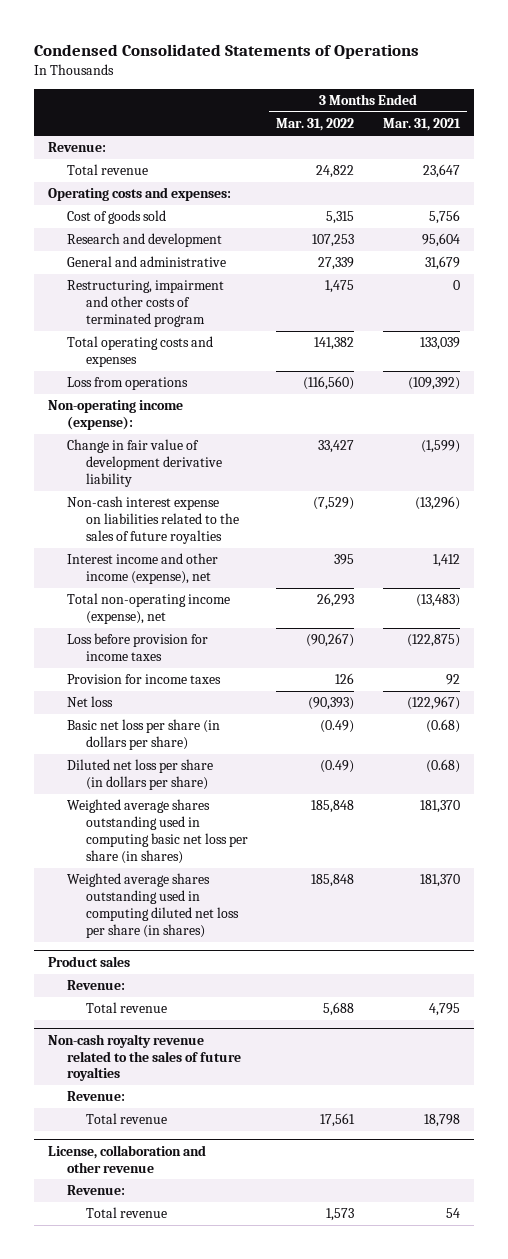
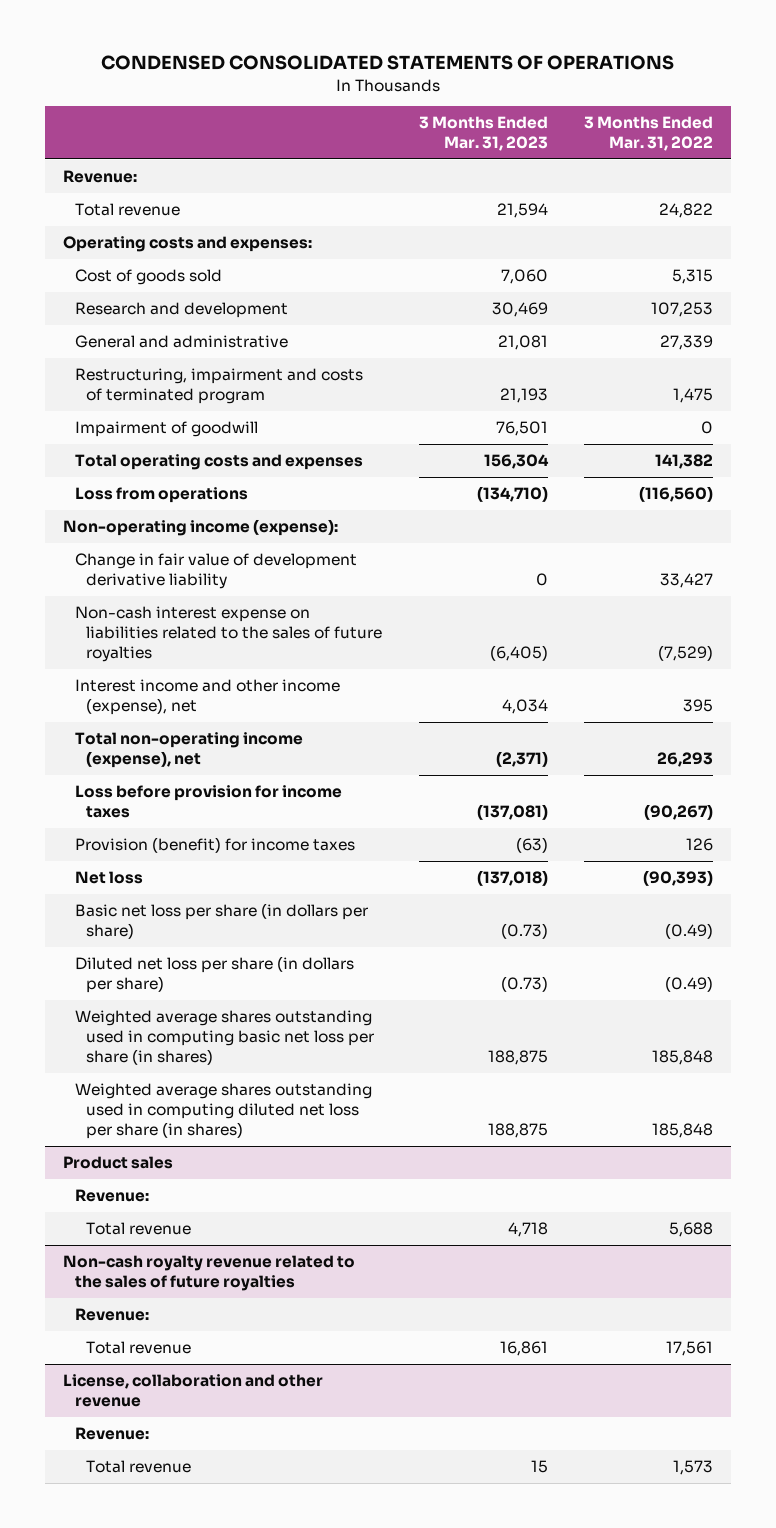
- Condensed Consolidated Statements of Operations
+ CONDENSED CONSOLIDATED STATEMENTS OF OPERATIONS
- | 3 Months Ended Mar. 31, 2022 | 3 Months Ended Mar. 31, 2021
+ | 3 Months Ended Mar. 31, 2023 | 3 Months Ended Mar. 31, 2022
- Restructuring, impairment and other costs of terminated program | 1,475 | 0
+ Restructuring, impairment and costs of terminated program | 21,193 | 1,475
+ Impairment of goodwill | 76,501 | 0
- Provision for income taxes | 126 | 92
+ Provision (benefit) for income taxes | (63) | 126

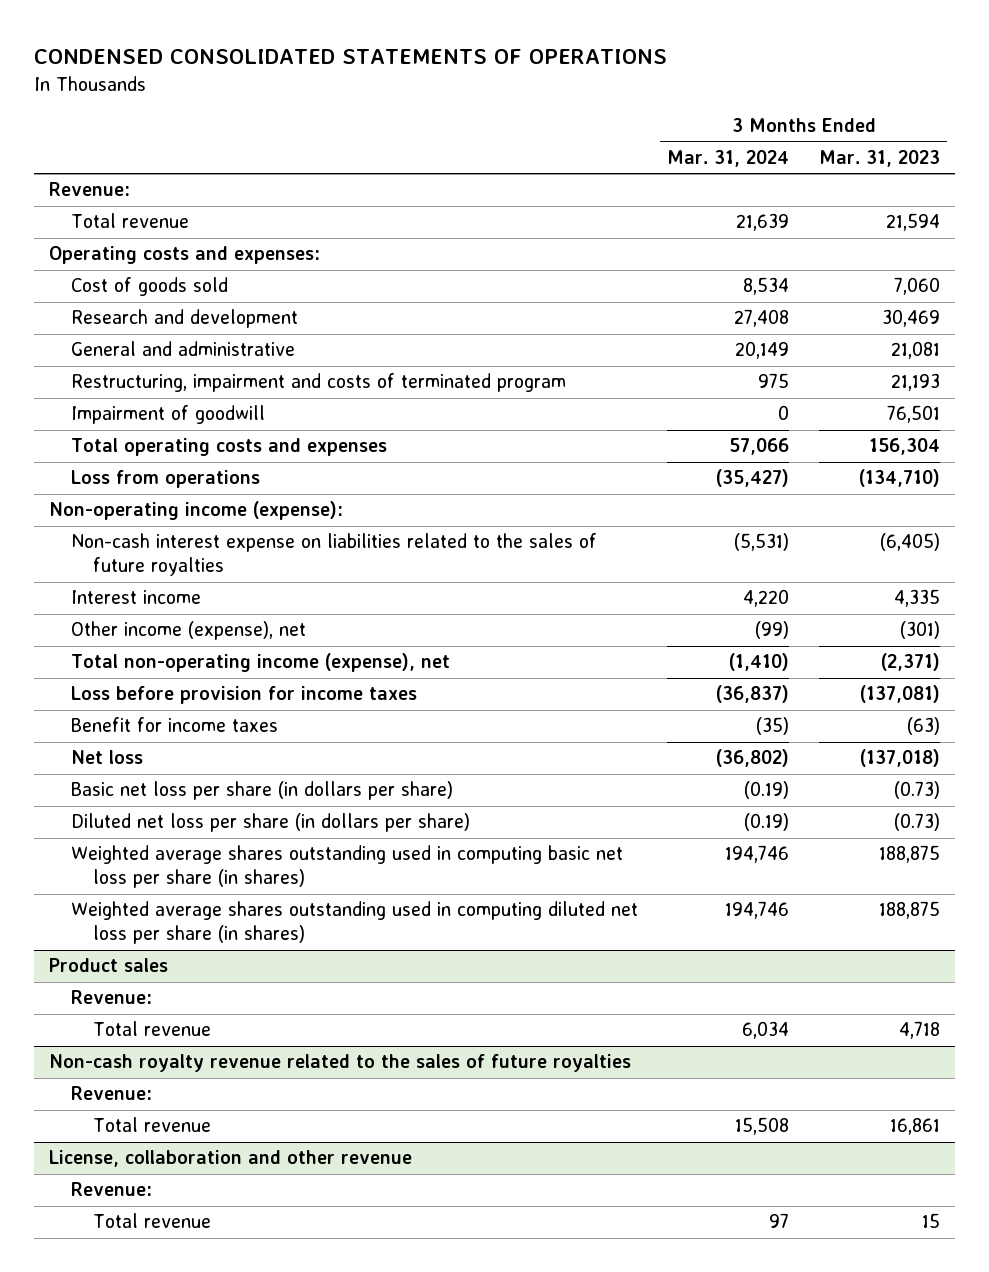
- | 3 Months Ended Mar. 31, 2023 | 3 Months Ended Mar. 31, 2022
+ | 3 Months Ended Mar. 31, 2024 | 3 Months Ended Mar. 31, 2023
- Change in fair value of development derivative liability | 0 | 33,427
- Interest income and other income (expense), net | 4,034 | 395
+ Interest income | 4,220 | 4,335
+ Other income (expense), net | (99) | (301)
- Provision (benefit) for income taxes | (63) | 126
+ Benefit for income taxes | (35) | (63)

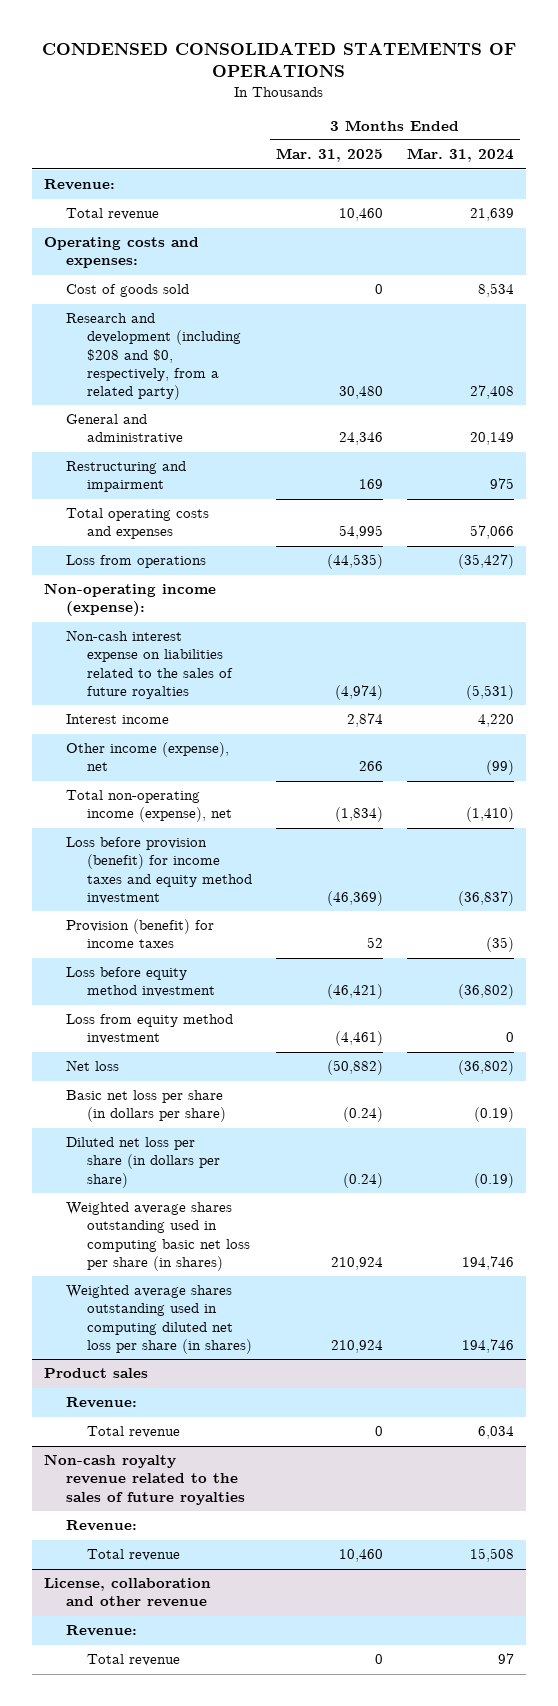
- | 3 Months Ended Mar. 31, 2024 | 3 Months Ended Mar. 31, 2023
+ | 3 Months Ended Mar. 31, 2025 | 3 Months Ended Mar. 31, 2024
- Research and development | 27,408 | 30,469
+ Research and development (including $208 and $0, respectively, from a related party) | 30,480 | 27,408
- Restructuring, impairment and costs of terminated program | 975 | 21,193
- Impairment of goodwill | 0 | 76,501
+ Restructuring and impairment | 169 | 975
- Loss before provision for income taxes | (36,837) | (137,081)
- Benefit for income taxes | (35) | (63)
+ Loss before provision (benefit) for income taxes and equity method investment | (46,369) | (36,837)
+ Provision (benefit) for income taxes | 52 | (35)
+ Loss before equity method investment | (46,421) | (36,802)
+ Loss from equity method investment | (4,461) | 0

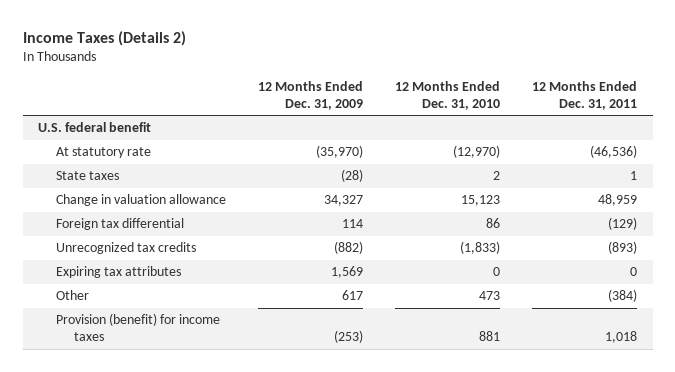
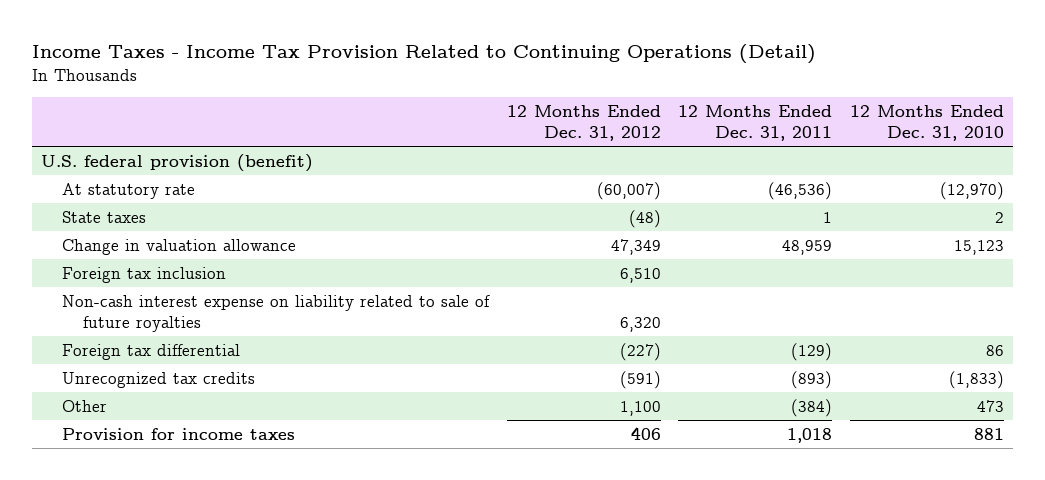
- Income Taxes (Details 2)
+ Income Taxes - Income Tax Provision Related to Continuing Operations (Detail)
- | 12 Months Ended Dec. 31, 2009 | 12 Months Ended Dec. 31, 2010 | 12 Months Ended Dec. 31, 2011
+ | 12 Months Ended Dec. 31, 2012 | 12 Months Ended Dec. 31, 2011 | 12 Months Ended Dec. 31, 2010
- U.S. federal benefit
+ U.S. federal provision (benefit)
+ Foreign tax inclusion | 6,510 | |
+ Non-cash interest expense on liability related to sale of future royalties | 6,320 | |
- Expiring tax attributes | 1,569 | 0 | 0
- Provision (benefit) for income taxes | (253) | 881 | 1,018
+ Provision for income taxes | 406 | 1,018 | 881

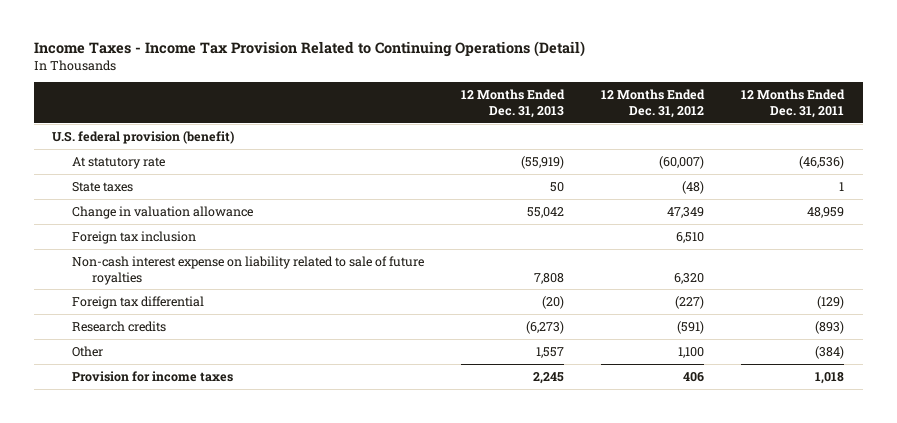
- | 12 Months Ended Dec. 31, 2012 | 12 Months Ended Dec. 31, 2011 | 12 Months Ended Dec. 31, 2010
+ | 12 Months Ended Dec. 31, 2013 | 12 Months Ended Dec. 31, 2012 | 12 Months Ended Dec. 31, 2011
- Unrecognized tax credits | (591) | (893) | (1,833)
+ Research credits | (6,273) | (591) | (893)

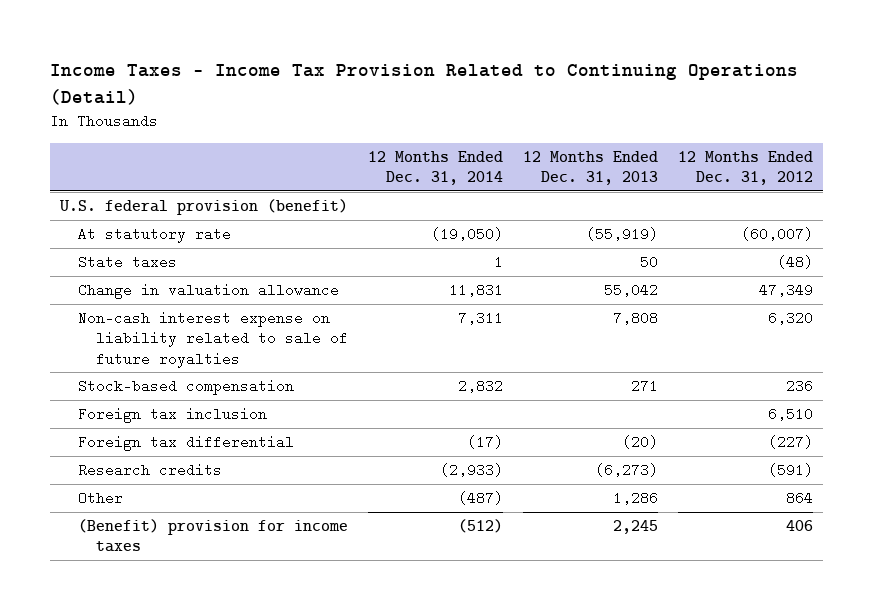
- | 12 Months Ended Dec. 31, 2013 | 12 Months Ended Dec. 31, 2012 | 12 Months Ended Dec. 31, 2011
+ | 12 Months Ended Dec. 31, 2014 | 12 Months Ended Dec. 31, 2013 | 12 Months Ended Dec. 31, 2012
+ Stock-based compensation | 2,832 | 271 | 236
moved down: Foreign tax inclusion | | | 6,510
- Other | 1,557 | 1,100 | (384)
- Provision for income taxes | 2,245 | 406 | 1,018
+ Other | (487) | 1,286 | 864
+ (Benefit) provision for income taxes | (512) | 2,245 | 406

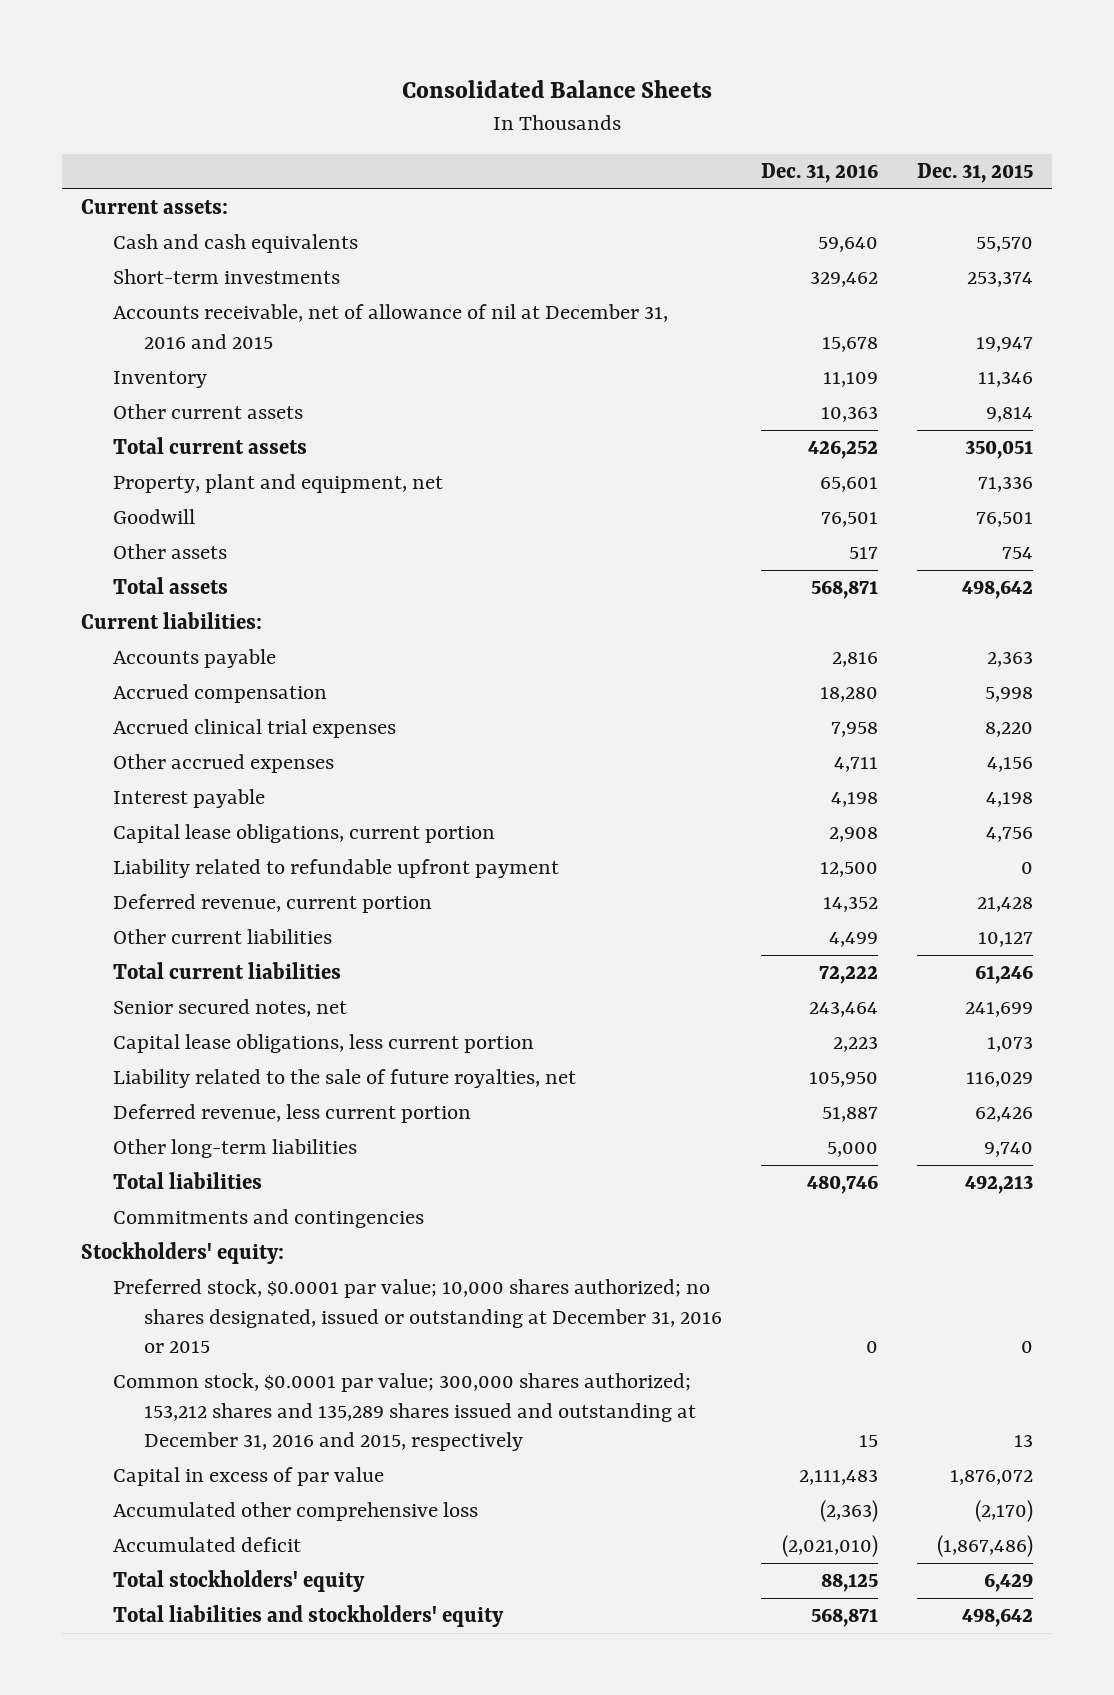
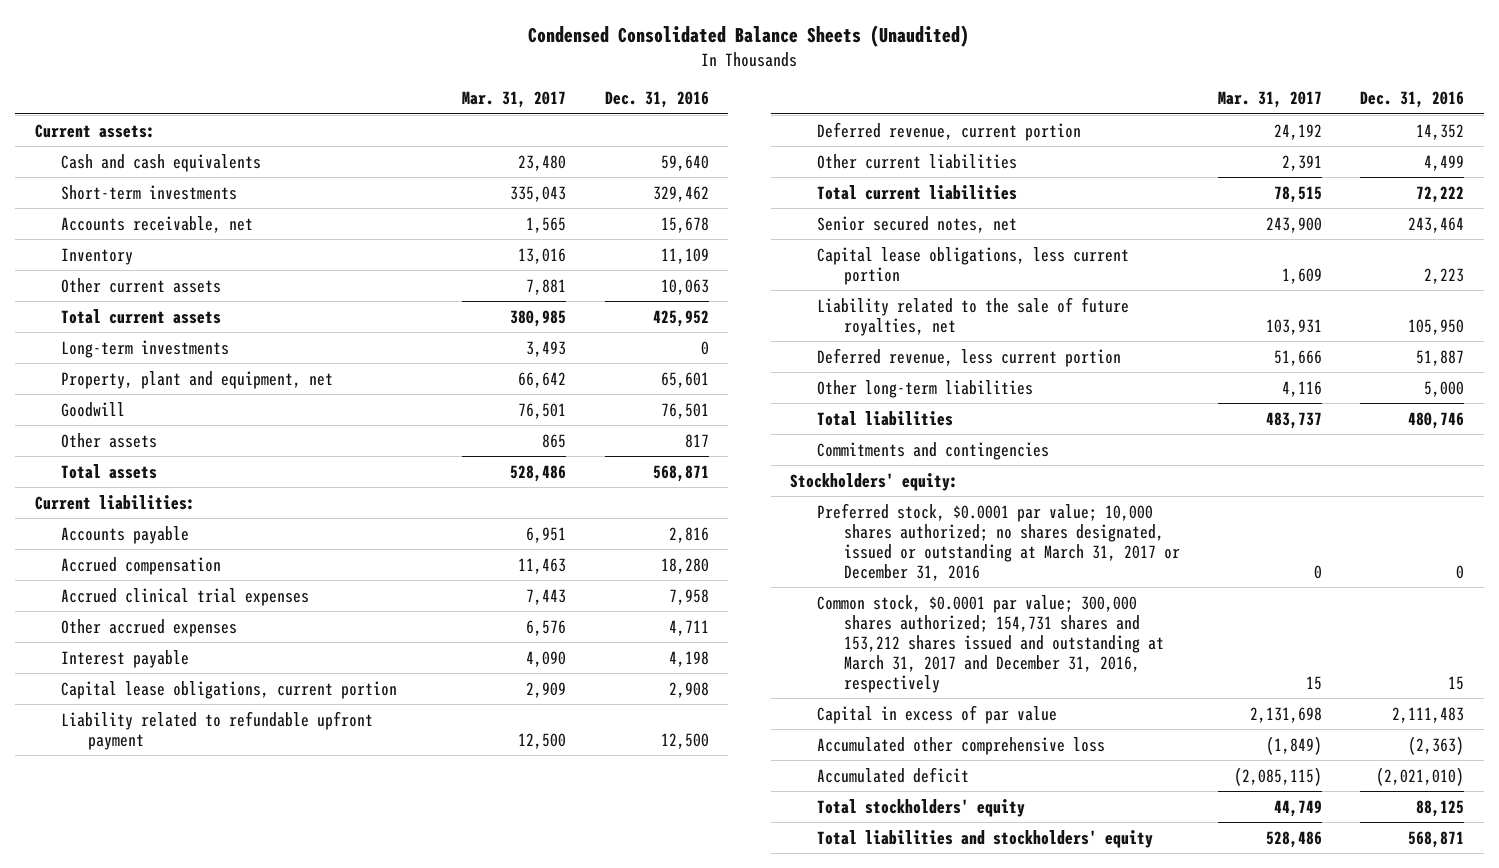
- Consolidated Balance Sheets
+ Condensed Consolidated Balance Sheets (Unaudited)
- | Dec. 31, 2016 | Dec. 31, 2015
+ | Mar. 31, 2017 | Dec. 31, 2016
- Accounts receivable, net of allowance of nil at December 31, 2016 and 2015 | 15,678 | 19,947
+ Accounts receivable, net | 1,565 | 15,678
- Other current assets | 10,363 | 9,814
- Total current assets | 426,252 | 350,051
+ Other current assets | 7,881 | 10,063
+ Total current assets | 380,985 | 425,952
+ Long-term investments | 3,493 | 0
- Other assets | 517 | 754
+ Other assets | 865 | 817
- Preferred stock, $0.0001 par value; 10,000 shares authorized; no shares designated, issued or outstanding at December 31, 2016 or 2015 | 0 | 0
- Common stock, $0.0001 par value; 300,000 shares authorized; 153,212 shares and 135,289 shares issued and outstanding at December 31, 2016 and 2015, respectively | 15 | 13
+ Preferred stock, $0.0001 par value; 10,000 shares authorized; no shares designated, issued or outstanding at March 31, 2017 or December 31, 2016 | 0 | 0
+ Common stock, $0.0001 par value; 300,000 shares authorized; 154,731 shares and 153,212 shares issued and outstanding at March 31, 2017 and December 31, 2016, respectively | 15 | 15

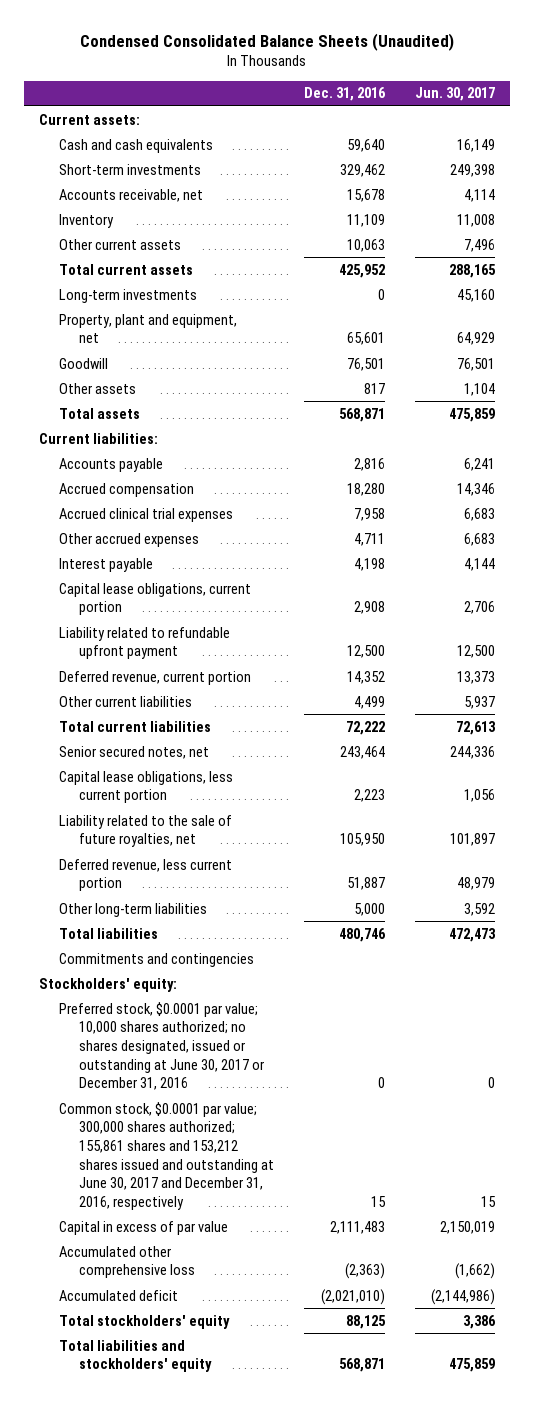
- | Mar. 31, 2017 | Dec. 31, 2016
+ | Dec. 31, 2016 | Jun. 30, 2017
- Preferred stock, $0.0001 par value; 10,000 shares authorized; no shares designated, issued or outstanding at March 31, 2017 or December 31, 2016 | 0 | 0
- Common stock, $0.0001 par value; 300,000 shares authorized; 154,731 shares and 153,212 shares issued and outstanding at March 31, 2017 and December 31, 2016, respectively | 15 | 15
+ Preferred stock, $0.0001 par value; 10,000 shares authorized; no shares designated, issued or outstanding at June 30, 2017 or December 31, 2016 | 0 | 0
+ Common stock, $0.0001 par value; 300,000 shares authorized; 155,861 shares and 153,212 shares issued and outstanding at June 30, 2017 and December 31, 2016, respectively | 15 | 15

